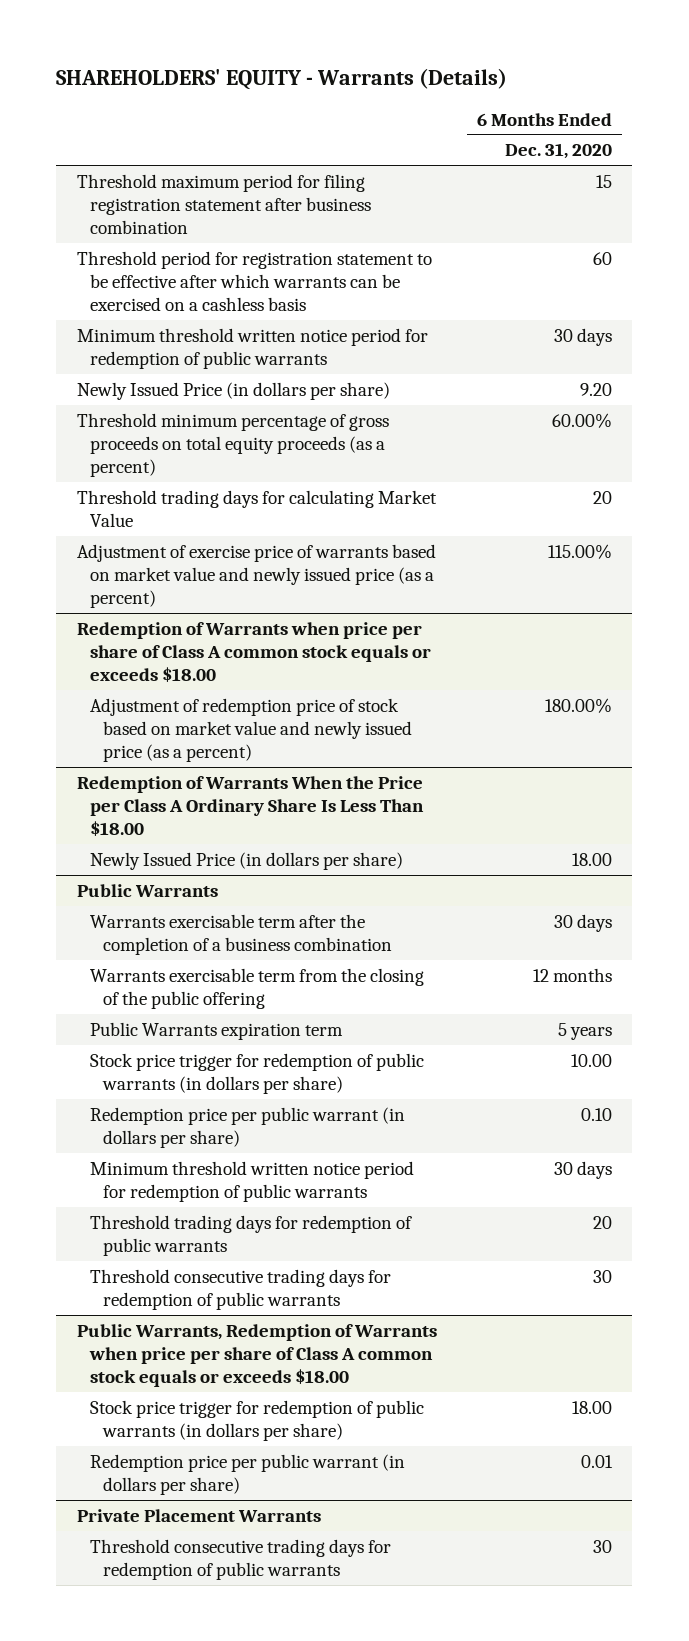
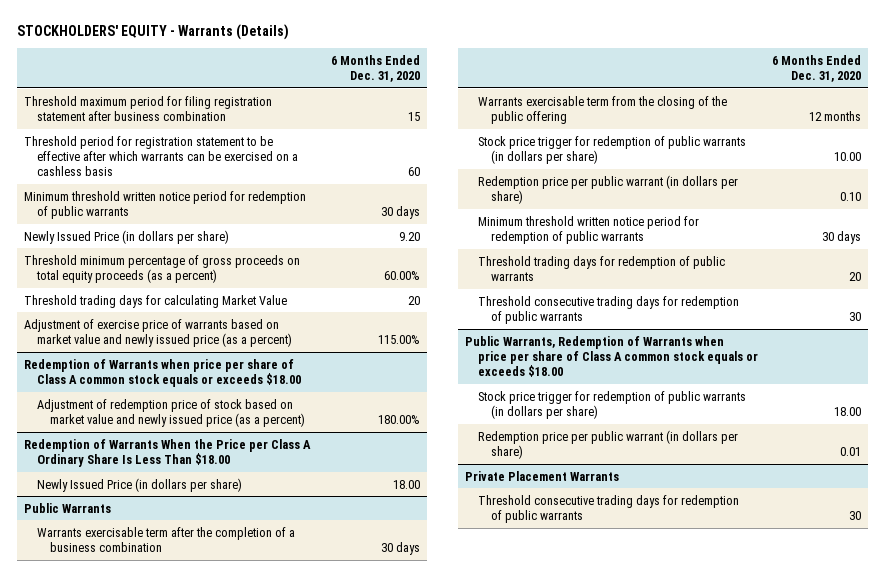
- SHAREHOLDERS' EQUITY - Warrants (Details)
+ STOCKHOLDERS' EQUITY - Warrants (Details)
@ Public Warrants
- Public Warrants expiration term | 5 years

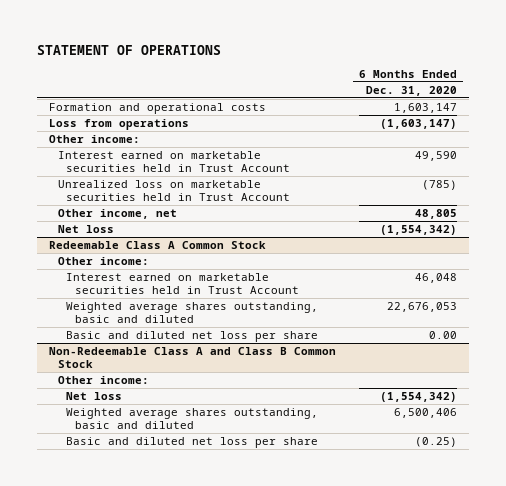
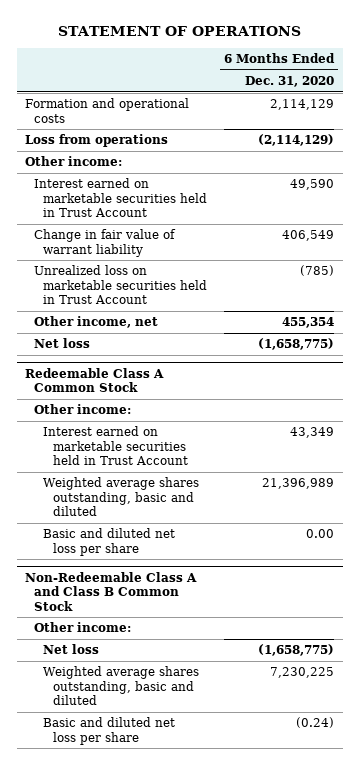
- Formation and operational costs | 1,603,147
- Loss from operations | (1,603,147)
+ Formation and operational costs | 2,114,129
+ Loss from operations | (2,114,129)
+ Change in fair value of warrant liability | 406,549
- Other income, net | 48,805
- Net loss | (1,554,342)
+ Other income, net | 455,354
+ Net loss | (1,658,775)
@ Redeemable Class A Common Stock
- Interest earned on marketable securities held in Trust Account | 46,048
- Weighted average shares outstanding, basic and diluted | 22,676,053
+ Interest earned on marketable securities held in Trust Account | 43,349
+ Weighted average shares outstanding, basic and diluted | 21,396,989
@ Non-Redeemable Class A and Class B Common Stock
- Net loss | (1,554,342)
- Weighted average shares outstanding, basic and diluted | 6,500,406
- Basic and diluted net loss per share | (0.25)
+ Net loss | (1,658,775)
+ Weighted average shares outstanding, basic and diluted | 7,230,225
+ Basic and diluted net loss per share | (0.24)

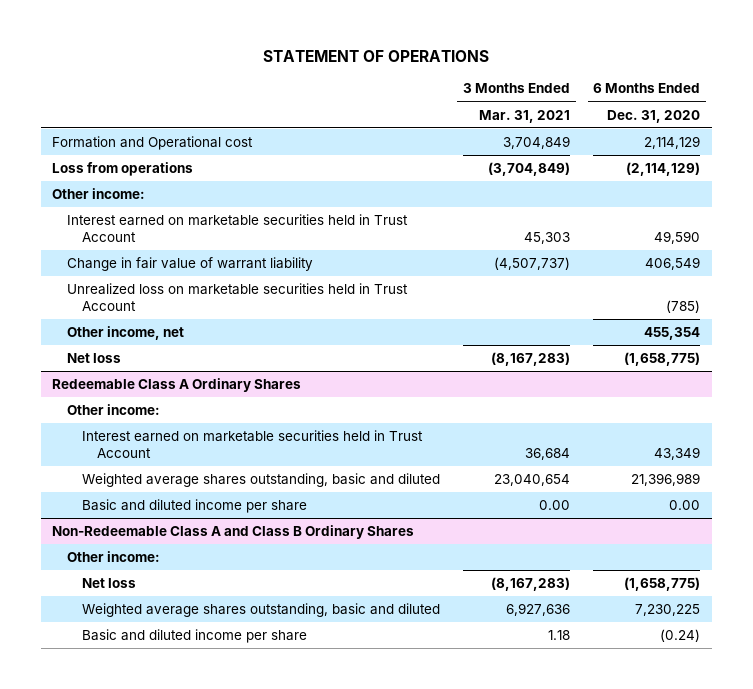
- | 6 Months Ended Dec. 31, 2020
+ | 3 Months Ended Mar. 31, 2021 | 6 Months Ended Dec. 31, 2020
- Formation and operational costs | 2,114,129
+ Formation and Operational cost | 3,704,849 | 2,114,129
- Redeemable Class A Common Stock
+ Redeemable Class A Ordinary Shares
- Basic and diluted net loss per share | 0.00
- Non-Redeemable Class A and Class B Common Stock
+ Basic and diluted income per share | 0.00 | 0.00
+ Non-Redeemable Class A and Class B Ordinary Shares
- Basic and diluted net loss per share | (0.24)
+ Basic and diluted income per share | 1.18 | (0.24)

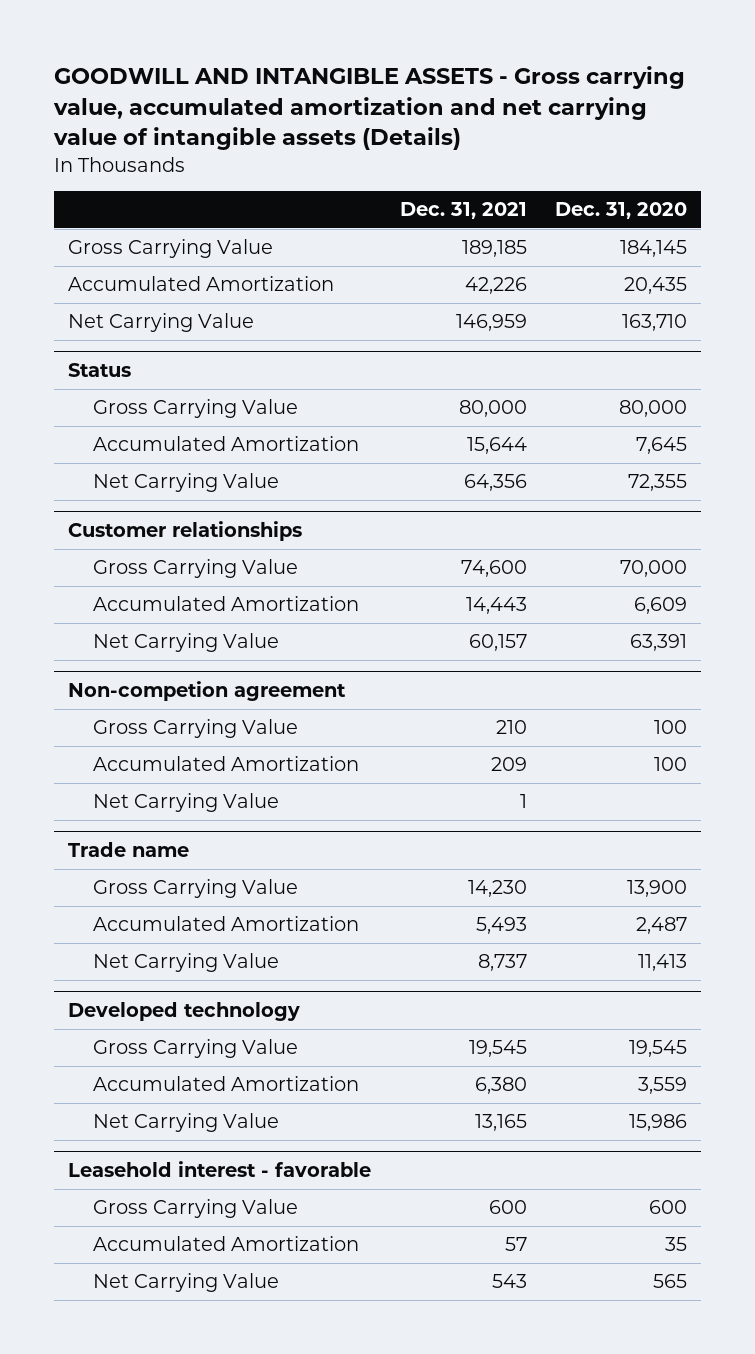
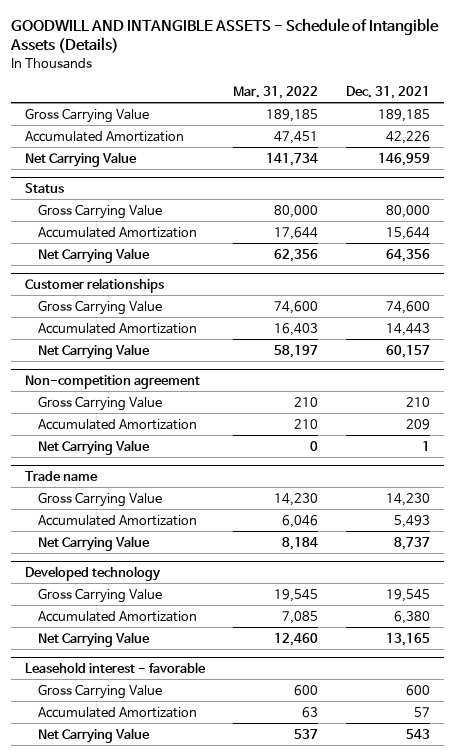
- GOODWILL AND INTANGIBLE ASSETS - Gross carrying value, accumulated amortization and net carrying value of intangible assets (Details)
+ GOODWILL AND INTANGIBLE ASSETS - Schedule of Intangible Assets (Details)
- | Dec. 31, 2021 | Dec. 31, 2020
+ | Mar. 31, 2022 | Dec. 31, 2021
- Non-competion agreement
+ Non-competition agreement

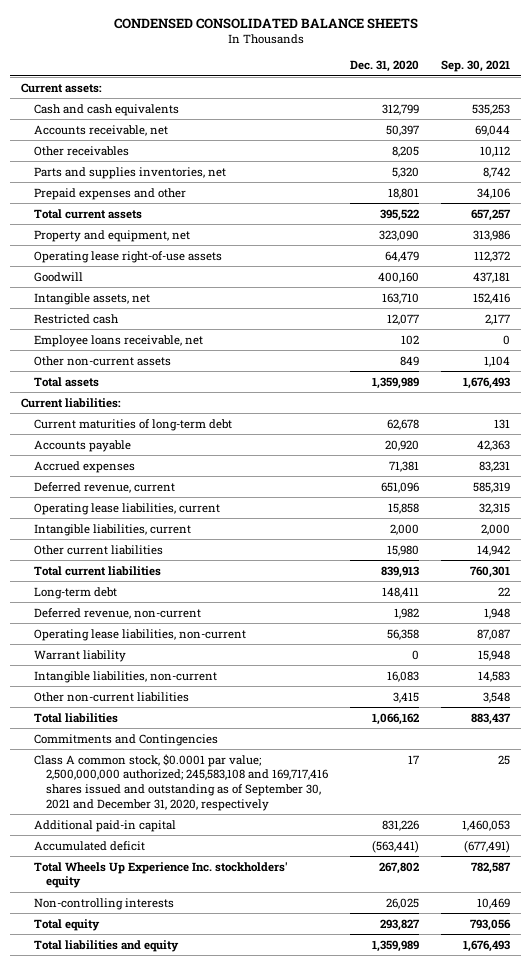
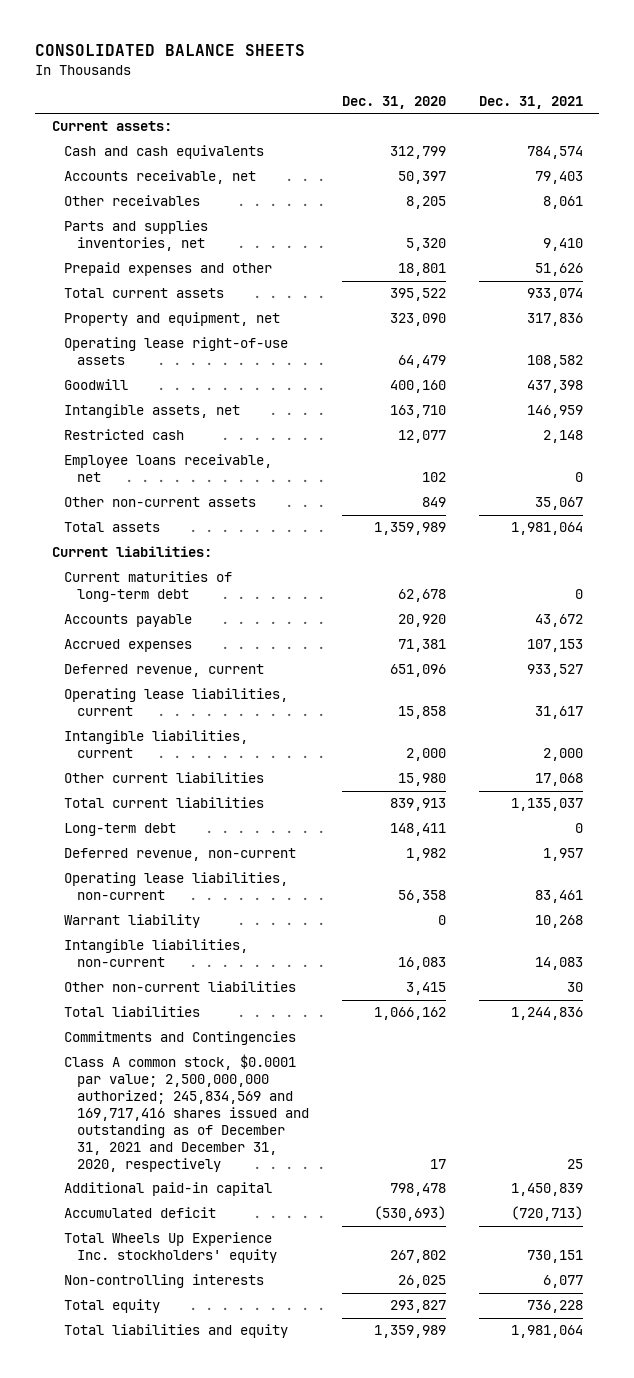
- CONDENSED CONSOLIDATED BALANCE SHEETS
+ CONSOLIDATED BALANCE SHEETS
- | Dec. 31, 2020 | Sep. 30, 2021
+ | Dec. 31, 2020 | Dec. 31, 2021
- Class A common stock, $0.0001 par value; 2,500,000,000 authorized; 245,583,108 and 169,717,416 shares issued and outstanding as of September 30, 2021 and December 31, 2020, respectively | 17 | 25
- Additional paid-in capital | 831,226 | 1,460,053
- Accumulated deficit | (563,441) | (677,491)
+ Class A common stock, $0.0001 par value; 2,500,000,000 authorized; 245,834,569 and 169,717,416 shares issued and outstanding as of December 31, 2021 and December 31, 2020, respectively | 17 | 25
+ Additional paid-in capital | 798,478 | 1,450,839
+ Accumulated deficit | (530,693) | (720,713)

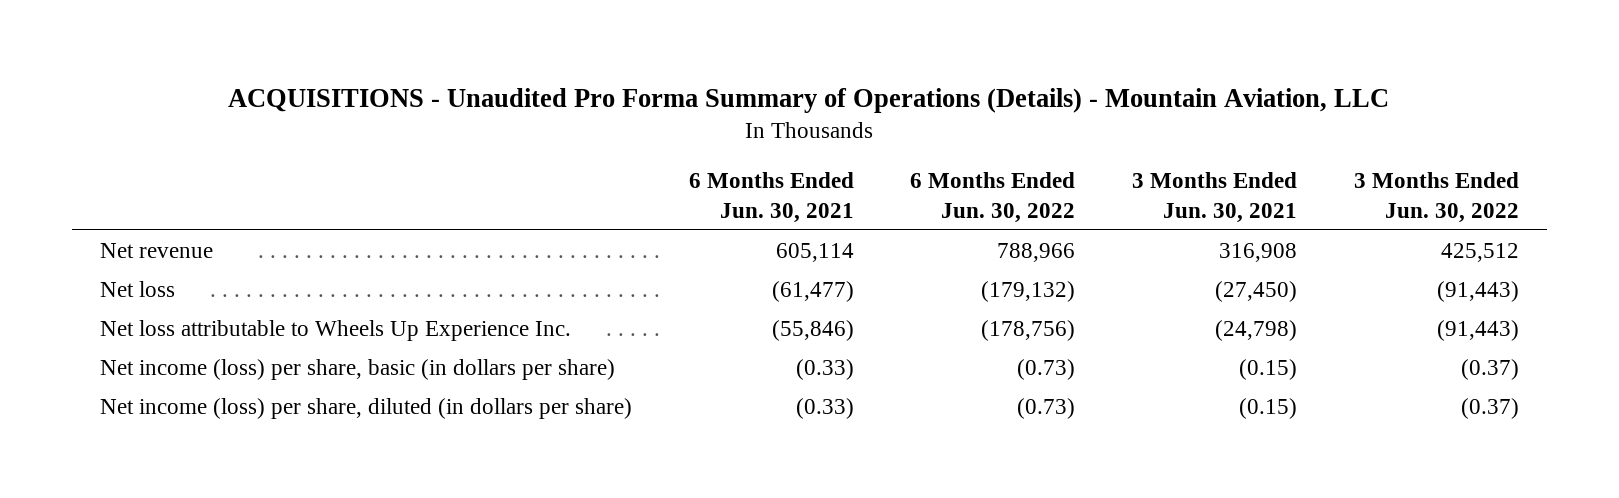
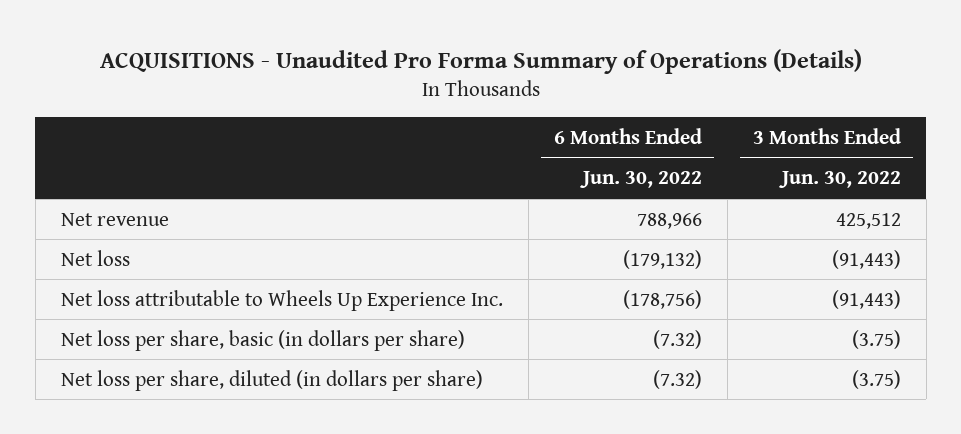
- ACQUISITIONS - Unaudited Pro Forma Summary of Operations (Details) - Mountain Aviation, LLC
+ ACQUISITIONS - Unaudited Pro Forma Summary of Operations (Details)
- | 6 Months Ended Jun. 30, 2021 | 6 Months Ended Jun. 30, 2022 | 3 Months Ended Jun. 30, 2021 | 3 Months Ended Jun. 30, 2022
+ | 6 Months Ended Jun. 30, 2022 | 3 Months Ended Jun. 30, 2022
- Net income (loss) per share, basic (in dollars per share) | (0.33) | (0.73) | (0.15) | (0.37)
- Net income (loss) per share, diluted (in dollars per share) | (0.33) | (0.73) | (0.15) | (0.37)
+ Net loss per share, basic (in dollars per share) | (7.32) | (3.75)
+ Net loss per share, diluted (in dollars per share) | (7.32) | (3.75)

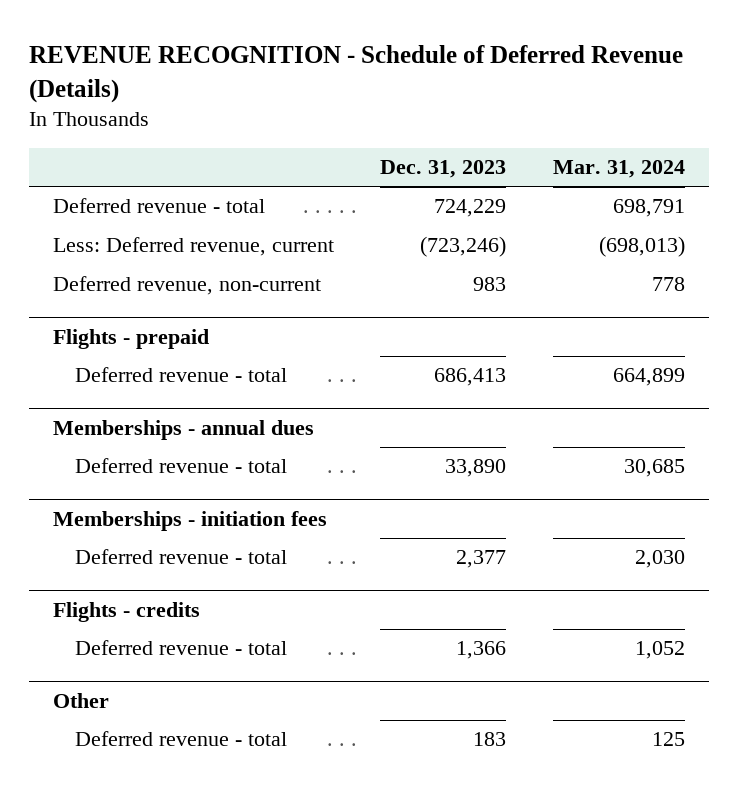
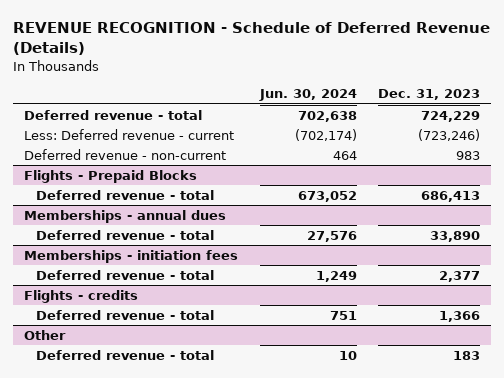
- | Dec. 31, 2023 | Mar. 31, 2024
+ | Jun. 30, 2024 | Dec. 31, 2023
- Less: Deferred revenue, current | (723,246) | (698,013)
- Deferred revenue, non-current | 983 | 778
- Flights - prepaid
+ Less: Deferred revenue - current | (702,174) | (723,246)
+ Deferred revenue - non-current | 464 | 983
+ Flights - Prepaid Blocks

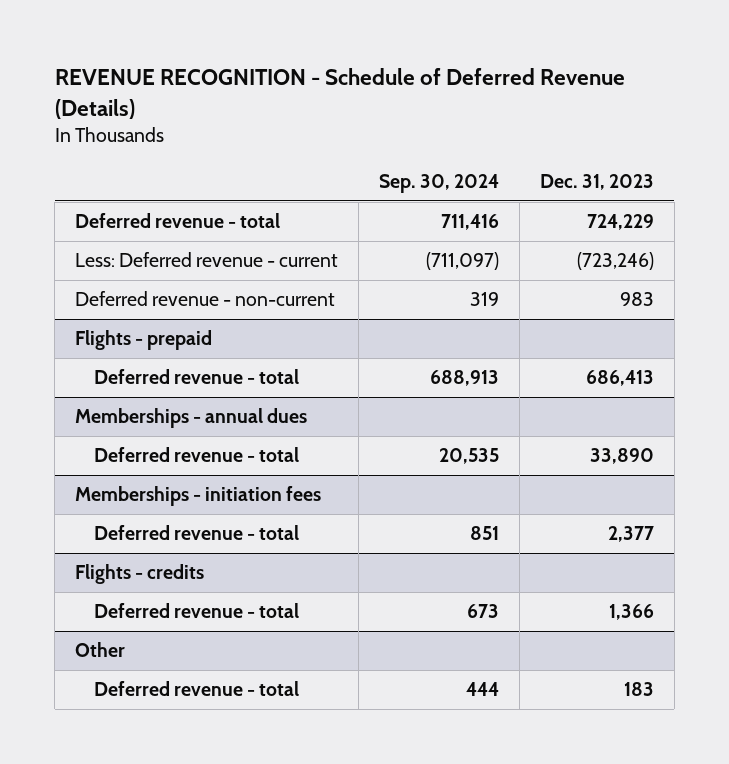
- | Jun. 30, 2024 | Dec. 31, 2023
+ | Sep. 30, 2024 | Dec. 31, 2023
- Flights - Prepaid Blocks
+ Flights - prepaid

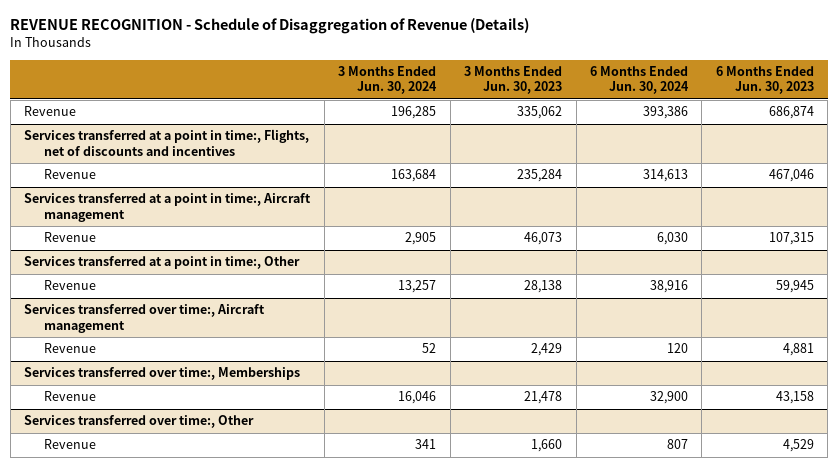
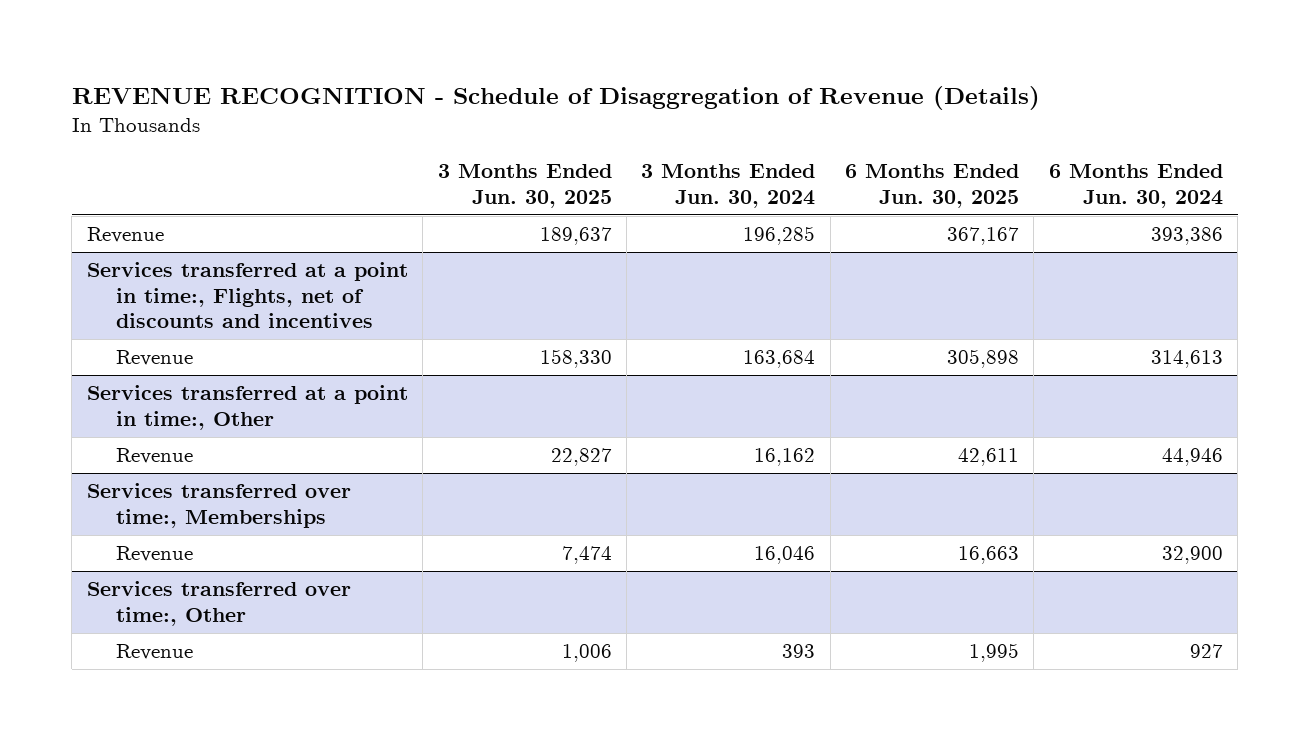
- | 3 Months Ended Jun. 30, 2024 | 3 Months Ended Jun. 30, 2023 | 6 Months Ended Jun. 30, 2024 | 6 Months Ended Jun. 30, 2023
+ | 3 Months Ended Jun. 30, 2025 | 3 Months Ended Jun. 30, 2024 | 6 Months Ended Jun. 30, 2025 | 6 Months Ended Jun. 30, 2024
- Services transferred at a point in time:, Aircraft management
- Revenue | 2,905 | 46,073 | 6,030 | 107,315
@ Services transferred at a point in time:, Other
- Revenue | 13,257 | 28,138 | 38,916 | 59,945
- Services transferred over time:, Aircraft management
- Revenue | 52 | 2,429 | 120 | 4,881
@ Services transferred at a point in time:, Other
+ Revenue | 22,827 | 16,162 | 42,611 | 44,946
@ Services transferred over time:, Other
- Revenue | 341 | 1,660 | 807 | 4,529
+ Revenue | 1,006 | 393 | 1,995 | 927

